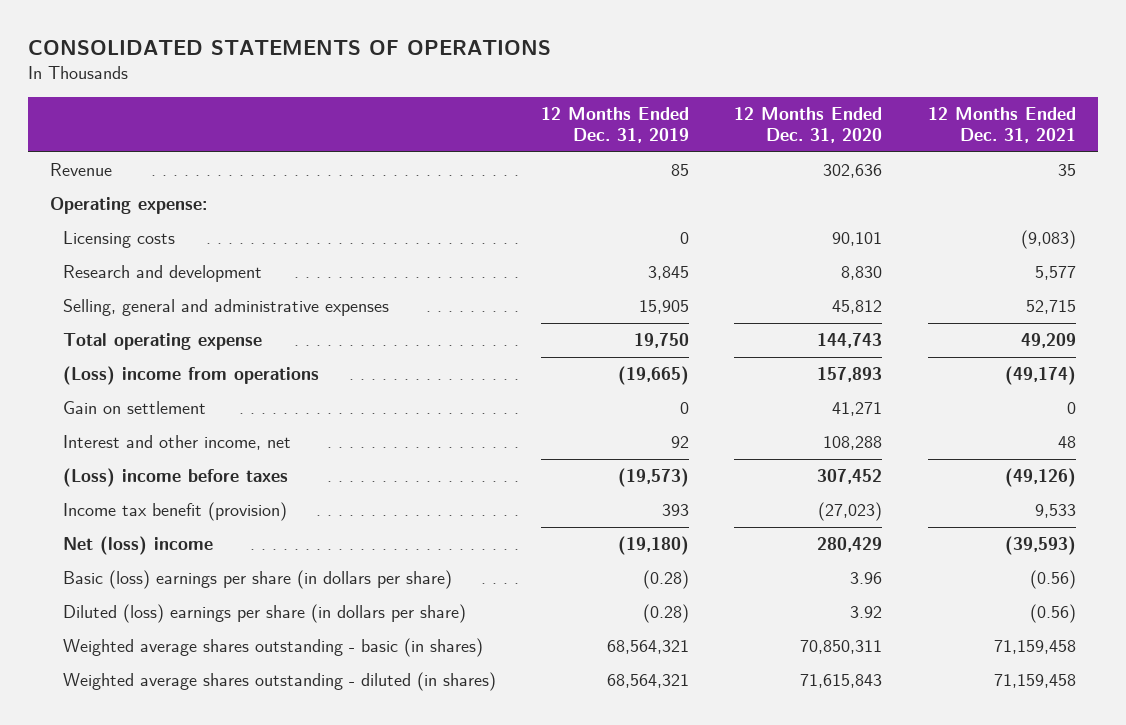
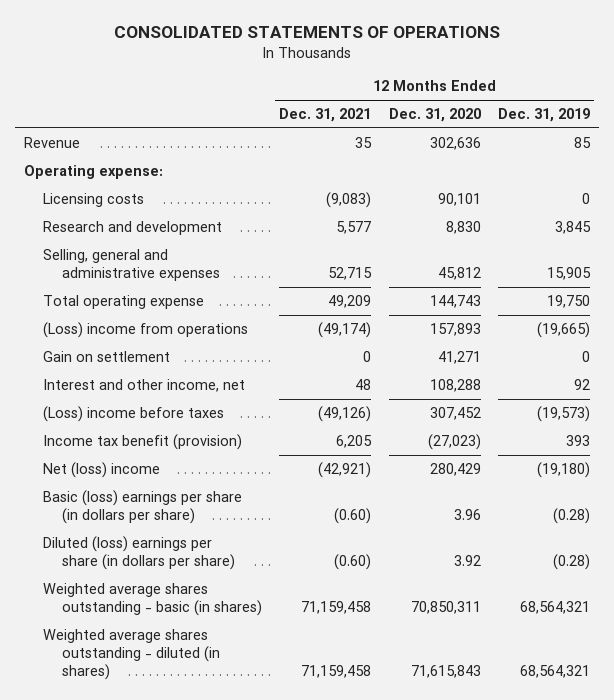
- | 12 Months Ended Dec. 31, 2019 | 12 Months Ended Dec. 31, 2020 | 12 Months Ended Dec. 31, 2021
+ | 12 Months Ended Dec. 31, 2021 | 12 Months Ended Dec. 31, 2020 | 12 Months Ended Dec. 31, 2019
- Income tax benefit (provision) | 393 | (27,023) | 9,533
- Net (loss) income | (19,180) | 280,429 | (39,593)
- Basic (loss) earnings per share (in dollars per share) | (0.28) | 3.96 | (0.56)
- Diluted (loss) earnings per share (in dollars per share) | (0.28) | 3.92 | (0.56)
+ Income tax benefit (provision) | 6,205 | (27,023) | 393
+ Net (loss) income | (42,921) | 280,429 | (19,180)
+ Basic (loss) earnings per share (in dollars per share) | (0.60) | 3.96 | (0.28)
+ Diluted (loss) earnings per share (in dollars per share) | (0.60) | 3.92 | (0.28)

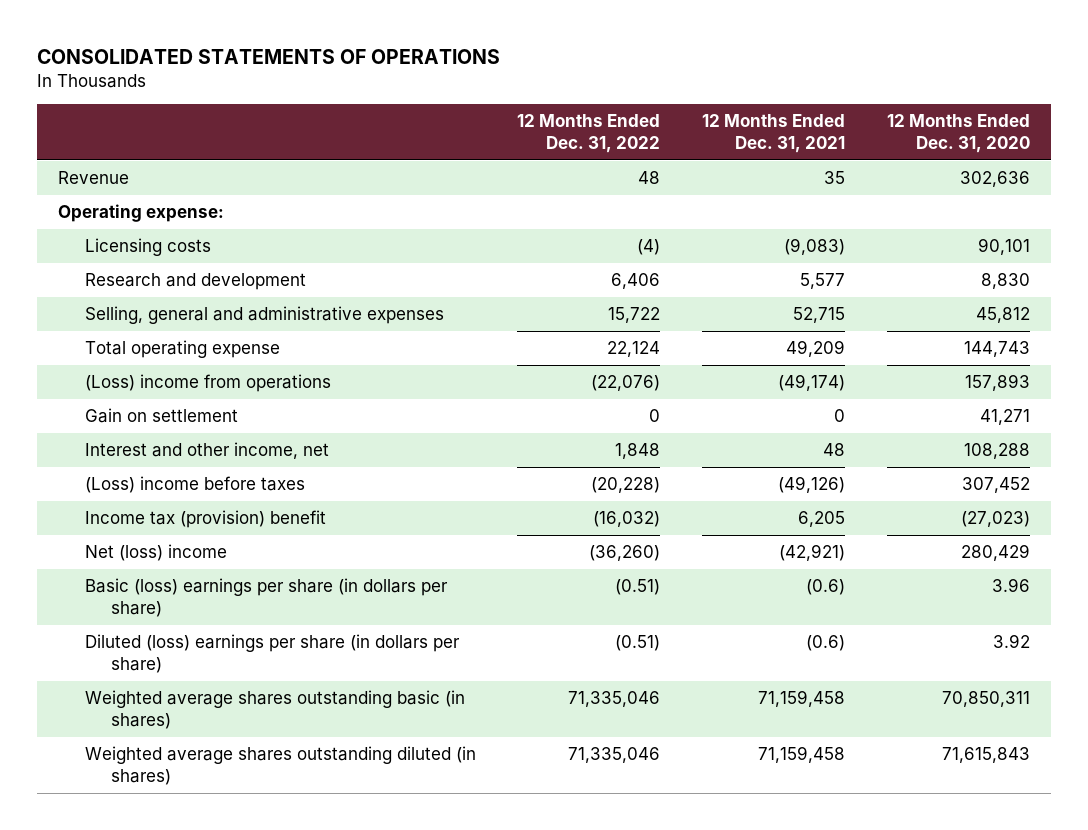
- | 12 Months Ended Dec. 31, 2021 | 12 Months Ended Dec. 31, 2020 | 12 Months Ended Dec. 31, 2019
+ | 12 Months Ended Dec. 31, 2022 | 12 Months Ended Dec. 31, 2021 | 12 Months Ended Dec. 31, 2020
- Income tax benefit (provision) | 6,205 | (27,023) | 393
+ Income tax (provision) benefit | (16,032) | 6,205 | (27,023)
- Basic (loss) earnings per share (in dollars per share) | (0.60) | 3.96 | (0.28)
- Diluted (loss) earnings per share (in dollars per share) | (0.60) | 3.92 | (0.28)
- Weighted average shares outstanding - basic (in shares) | 71,159,458 | 70,850,311 | 68,564,321
- Weighted average shares outstanding - diluted (in shares) | 71,159,458 | 71,615,843 | 68,564,321
+ Basic (loss) earnings per share (in dollars per share) | (0.51) | (0.6) | 3.96
+ Diluted (loss) earnings per share (in dollars per share) | (0.51) | (0.6) | 3.92
+ Weighted average shares outstanding basic (in shares) | 71,335,046 | 71,159,458 | 70,850,311
+ Weighted average shares outstanding diluted (in shares) | 71,335,046 | 71,159,458 | 71,615,843

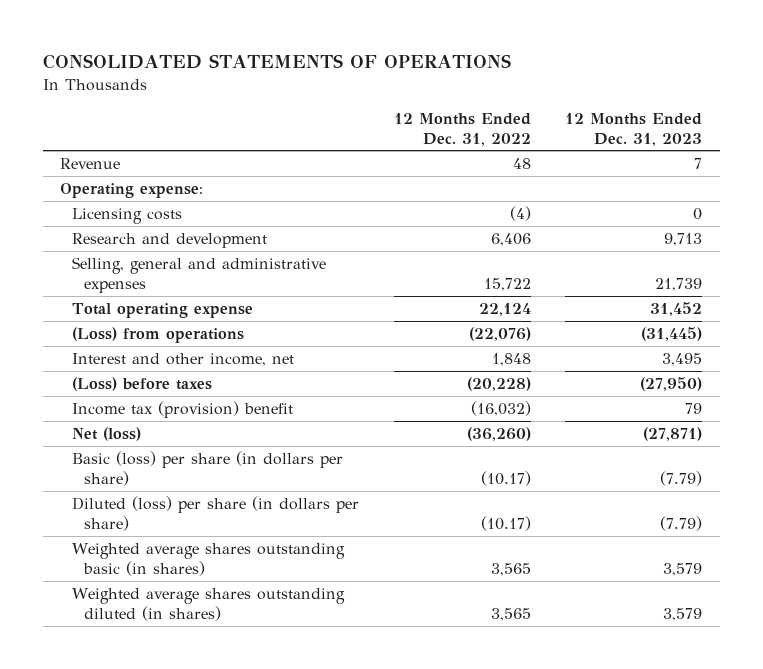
- | 12 Months Ended Dec. 31, 2022 | 12 Months Ended Dec. 31, 2021 | 12 Months Ended Dec. 31, 2020
+ | 12 Months Ended Dec. 31, 2022 | 12 Months Ended Dec. 31, 2023
- (Loss) income from operations | (22,076) | (49,174) | 157,893
- Gain on settlement | 0 | 0 | 41,271
+ (Loss) from operations | (22,076) | (31,445)
- (Loss) income before taxes | (20,228) | (49,126) | 307,452
+ (Loss) before taxes | (20,228) | (27,950)
- Net (loss) income | (36,260) | (42,921) | 280,429
- Basic (loss) earnings per share (in dollars per share) | (0.51) | (0.6) | 3.96
- Diluted (loss) earnings per share (in dollars per share) | (0.51) | (0.6) | 3.92
- Weighted average shares outstanding basic (in shares) | 71,335,046 | 71,159,458 | 70,850,311
- Weighted average shares outstanding diluted (in shares) | 71,335,046 | 71,159,458 | 71,615,843
+ Net (loss) | (36,260) | (27,871)
+ Basic (loss) per share (in dollars per share) | (10.17) | (7.79)
+ Diluted (loss) per share (in dollars per share) | (10.17) | (7.79)
+ Weighted average shares outstanding basic (in shares) | 3,565 | 3,579
+ Weighted average shares outstanding diluted (in shares) | 3,565 | 3,579

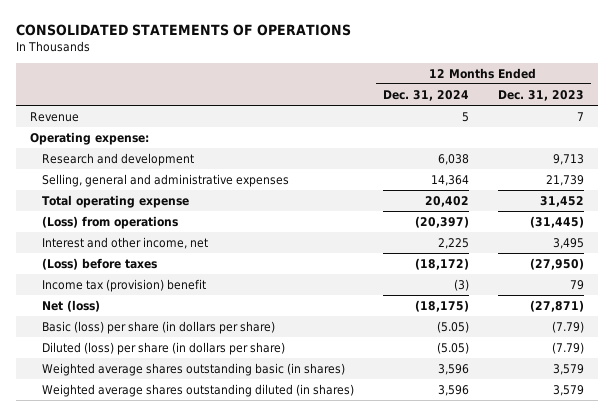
- | 12 Months Ended Dec. 31, 2022 | 12 Months Ended Dec. 31, 2023
+ | 12 Months Ended Dec. 31, 2024 | 12 Months Ended Dec. 31, 2023
- Licensing costs | (4) | 0

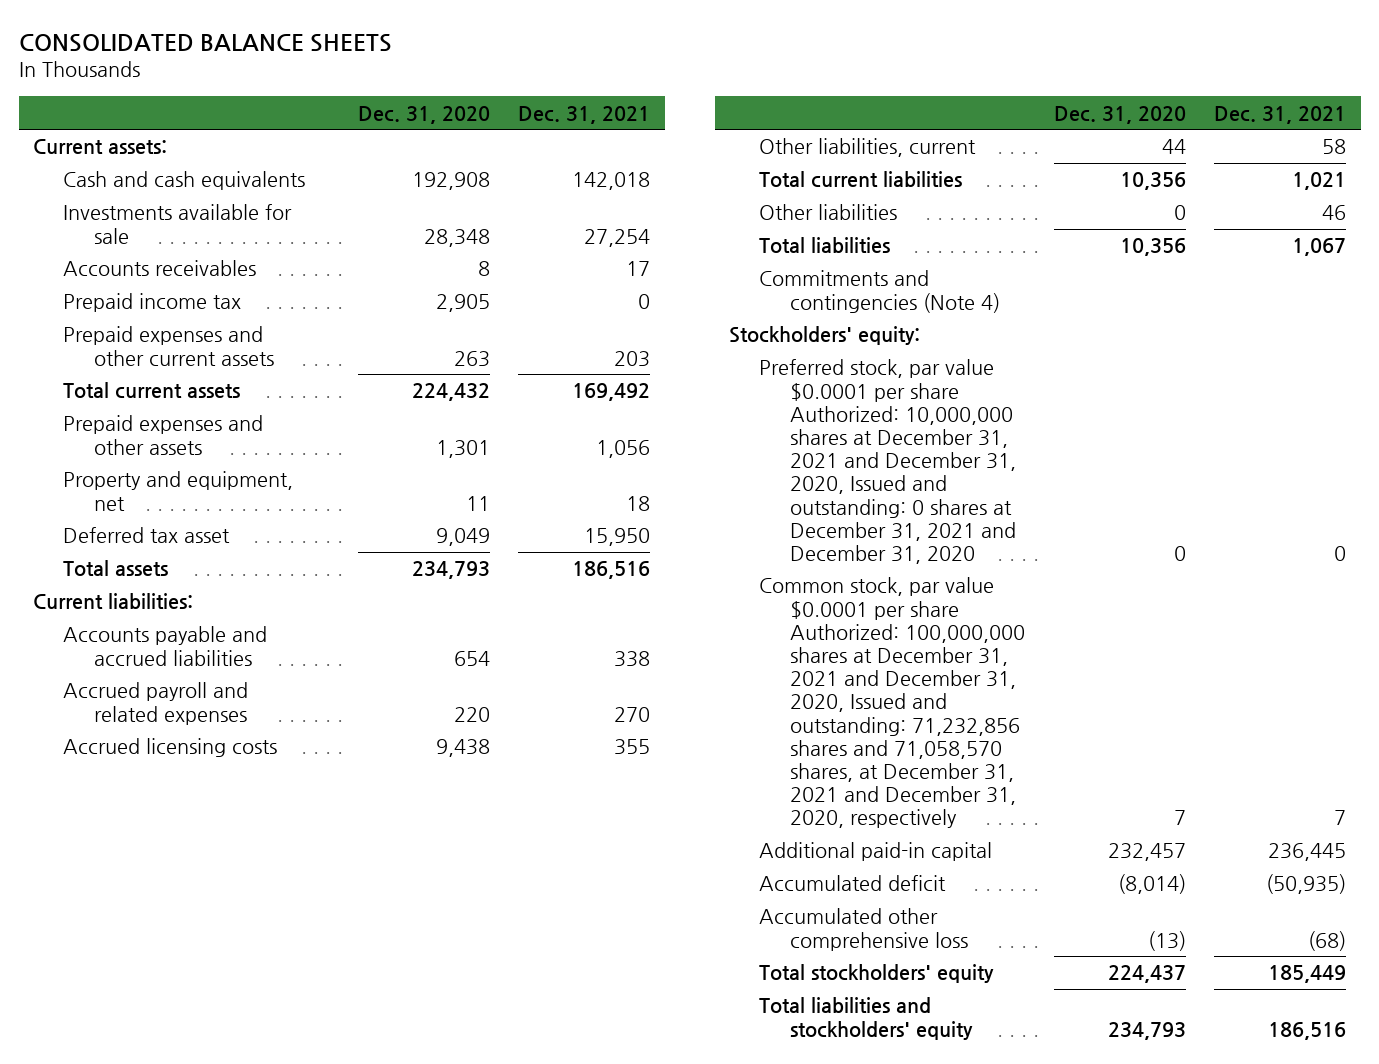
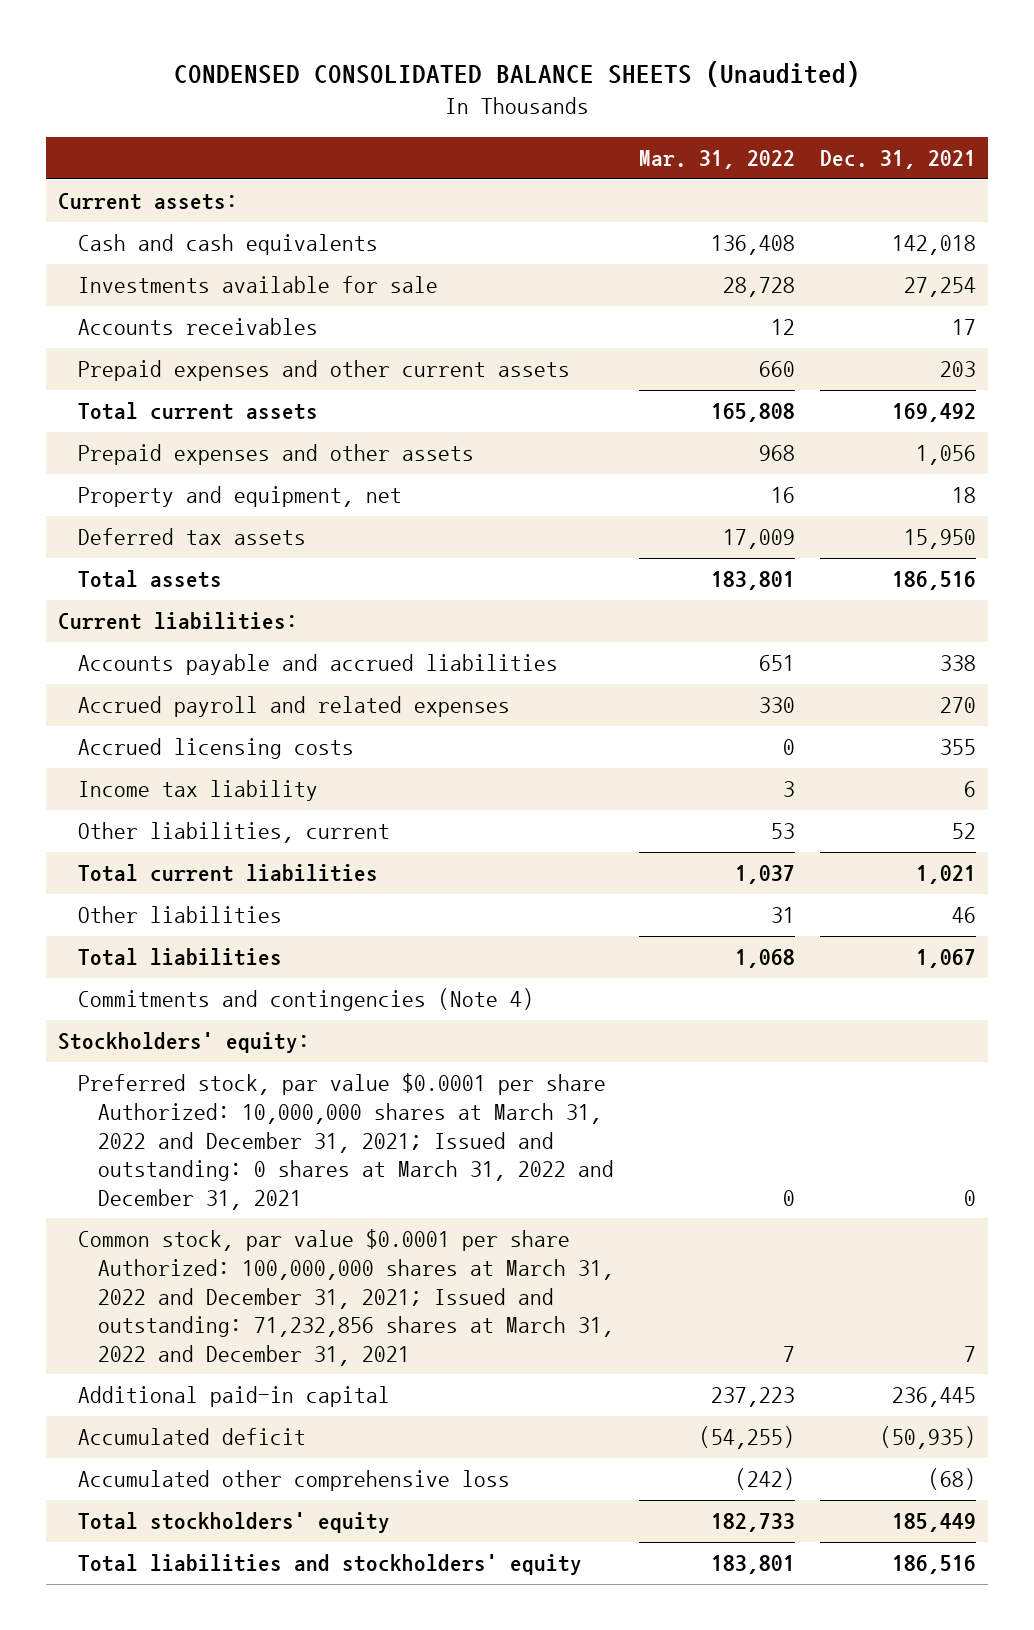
- CONSOLIDATED BALANCE SHEETS
+ CONDENSED CONSOLIDATED BALANCE SHEETS (Unaudited)
- | Dec. 31, 2020 | Dec. 31, 2021
+ | Mar. 31, 2022 | Dec. 31, 2021
- Prepaid income tax | 2,905 | 0
- Deferred tax asset | 9,049 | 15,950
+ Deferred tax assets | 17,009 | 15,950
- Other liabilities, current | 44 | 58
+ Income tax liability | 3 | 6
+ Other liabilities, current | 53 | 52
- Preferred stock, par value $0.0001 per share Authorized: 10,000,000 shares at December 31, 2021 and December 31, 2020, Issued and outstanding: 0 shares at December 31, 2021 and December 31, 2020 | 0 | 0
- Common stock, par value $0.0001 per share Authorized: 100,000,000 shares at December 31, 2021 and December 31, 2020, Issued and outstanding: 71,232,856 shares and 71,058,570 shares, at December 31, 2021 and December 31, 2020, respectively | 7 | 7
+ Preferred stock, par value $0.0001 per share Authorized: 10,000,000 shares at March 31, 2022 and December 31, 2021; Issued and outstanding: 0 shares at March 31, 2022 and December 31, 2021 | 0 | 0
+ Common stock, par value $0.0001 per share Authorized: 100,000,000 shares at March 31, 2022 and December 31, 2021; Issued and outstanding: 71,232,856 shares at March 31, 2022 and December 31, 2021 | 7 | 7

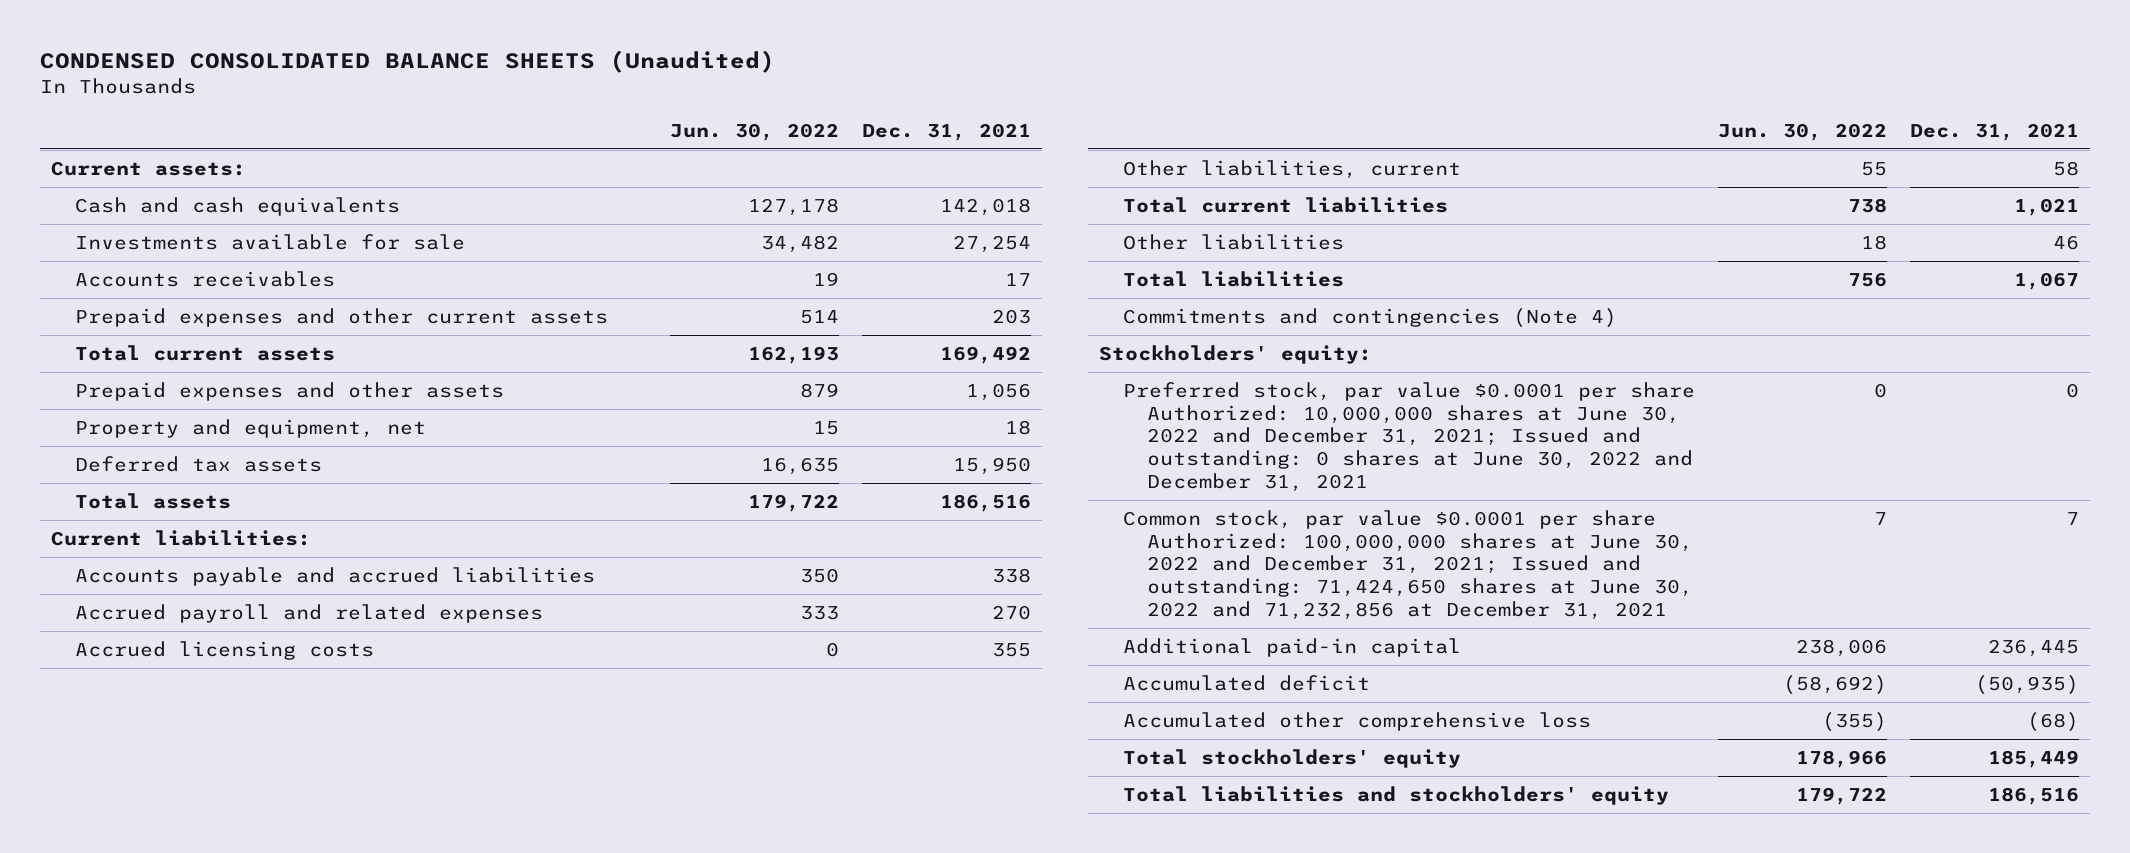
- | Mar. 31, 2022 | Dec. 31, 2021
+ | Jun. 30, 2022 | Dec. 31, 2021
- Income tax liability | 3 | 6
- Other liabilities, current | 53 | 52
+ Other liabilities, current | 55 | 58
- Preferred stock, par value $0.0001 per share Authorized: 10,000,000 shares at March 31, 2022 and December 31, 2021; Issued and outstanding: 0 shares at March 31, 2022 and December 31, 2021 | 0 | 0
- Common stock, par value $0.0001 per share Authorized: 100,000,000 shares at March 31, 2022 and December 31, 2021; Issued and outstanding: 71,232,856 shares at March 31, 2022 and December 31, 2021 | 7 | 7
+ Preferred stock, par value $0.0001 per share Authorized: 10,000,000 shares at June 30, 2022 and December 31, 2021; Issued and outstanding: 0 shares at June 30, 2022 and December 31, 2021 | 0 | 0
+ Common stock, par value $0.0001 per share Authorized: 100,000,000 shares at June 30, 2022 and December 31, 2021; Issued and outstanding: 71,424,650 shares at June 30, 2022 and 71,232,856 at December 31, 2021 | 7 | 7

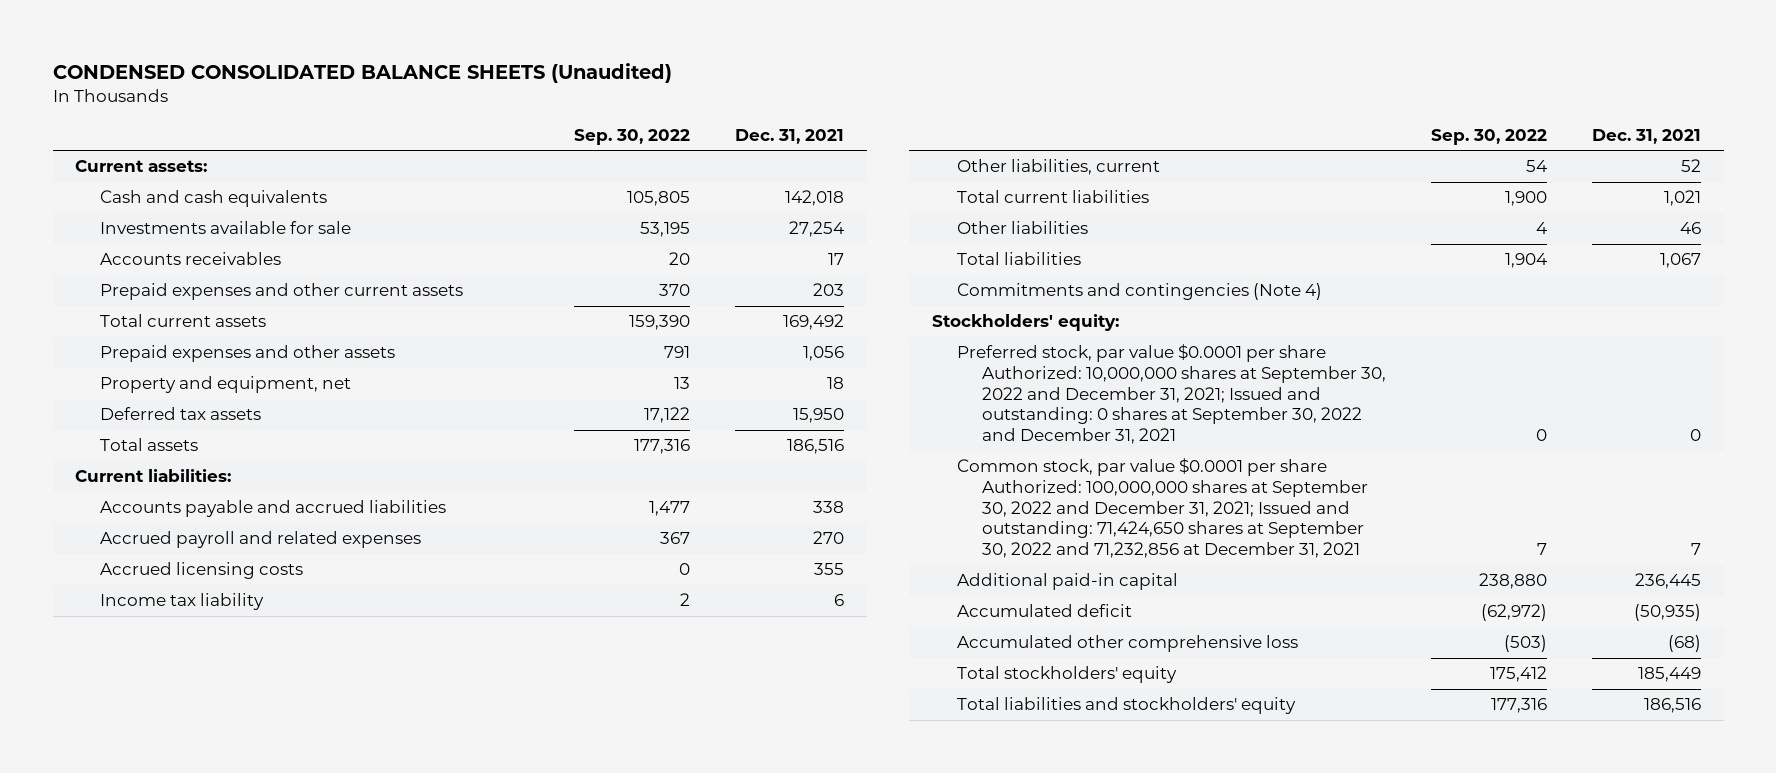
- | Jun. 30, 2022 | Dec. 31, 2021
+ | Sep. 30, 2022 | Dec. 31, 2021
- Other liabilities, current | 55 | 58
+ Income tax liability | 2 | 6
+ Other liabilities, current | 54 | 52
- Preferred stock, par value $0.0001 per share Authorized: 10,000,000 shares at June 30, 2022 and December 31, 2021; Issued and outstanding: 0 shares at June 30, 2022 and December 31, 2021 | 0 | 0
- Common stock, par value $0.0001 per share Authorized: 100,000,000 shares at June 30, 2022 and December 31, 2021; Issued and outstanding: 71,424,650 shares at June 30, 2022 and 71,232,856 at December 31, 2021 | 7 | 7
+ Preferred stock, par value $0.0001 per share Authorized: 10,000,000 shares at September 30, 2022 and December 31, 2021; Issued and outstanding: 0 shares at September 30, 2022 and December 31, 2021 | 0 | 0
+ Common stock, par value $0.0001 per share Authorized: 100,000,000 shares at September 30, 2022 and December 31, 2021; Issued and outstanding: 71,424,650 shares at September 30, 2022 and 71,232,856 at December 31, 2021 | 7 | 7

